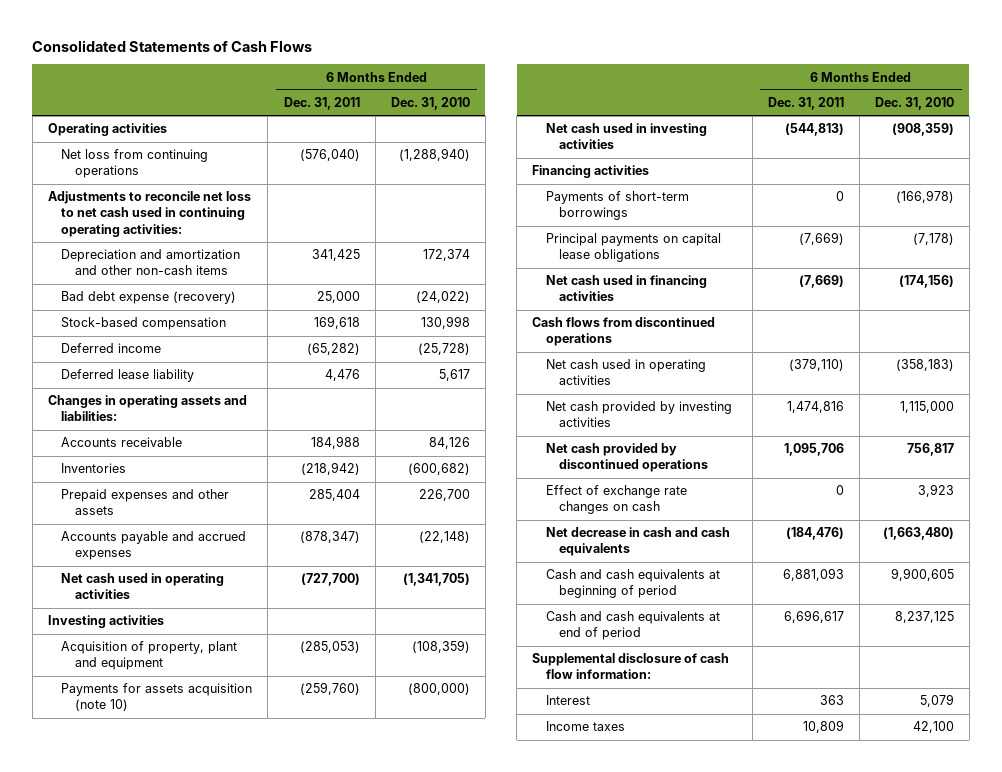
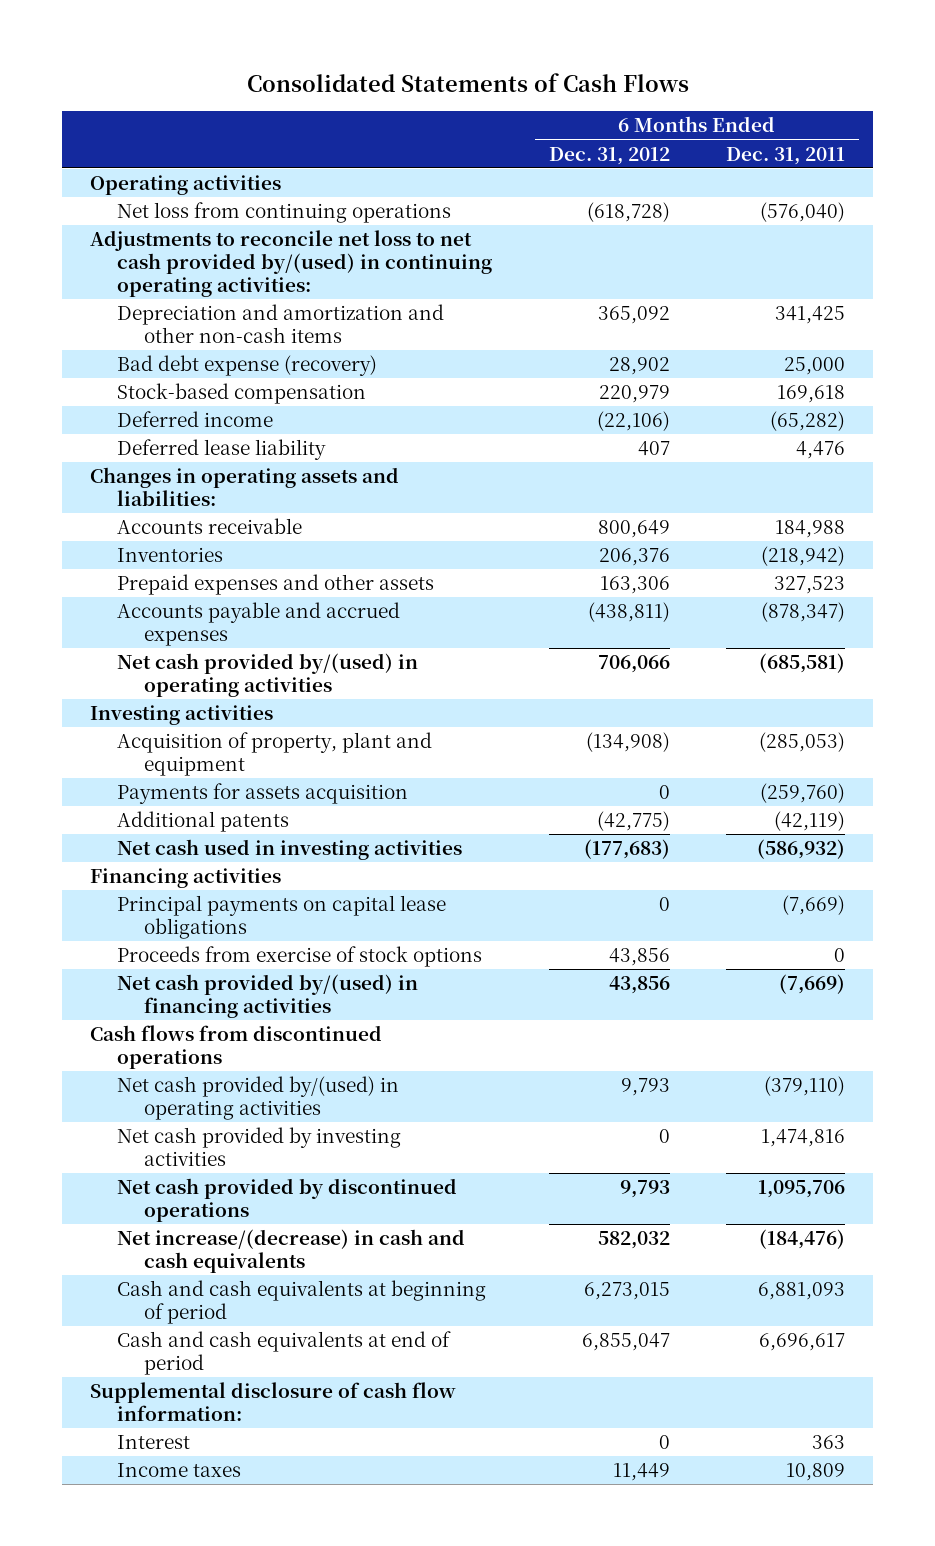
- | 6 Months Ended Dec. 31, 2011 | 6 Months Ended Dec. 31, 2010
+ | 6 Months Ended Dec. 31, 2012 | 6 Months Ended Dec. 31, 2011
- Adjustments to reconcile net loss to net cash used in continuing operating activities:
+ Adjustments to reconcile net loss to net cash provided by/(used) in continuing operating activities:
- Prepaid expenses and other assets | 285,404 | 226,700
+ Prepaid expenses and other assets | 163,306 | 327,523
- Net cash used in operating activities | (727,700) | (1,341,705)
+ Net cash provided by/(used) in operating activities | 706,066 | (685,581)
- Payments for assets acquisition (note 10) | (259,760) | (800,000)
- Net cash used in investing activities | (544,813) | (908,359)
+ Payments for assets acquisition | 0 | (259,760)
+ Additional patents | (42,775) | (42,119)
+ Net cash used in investing activities | (177,683) | (586,932)
- Payments of short-term borrowings | 0 | (166,978)
- Net cash used in financing activities | (7,669) | (174,156)
+ Proceeds from exercise of stock options | 43,856 | 0
+ Net cash provided by/(used) in financing activities | 43,856 | (7,669)
- Net cash used in operating activities | (379,110) | (358,183)
+ Net cash provided by/(used) in operating activities | 9,793 | (379,110)
- Effect of exchange rate changes on cash | 0 | 3,923
- Net decrease in cash and cash equivalents | (184,476) | (1,663,480)
+ Net increase/(decrease) in cash and cash equivalents | 582,032 | (184,476)

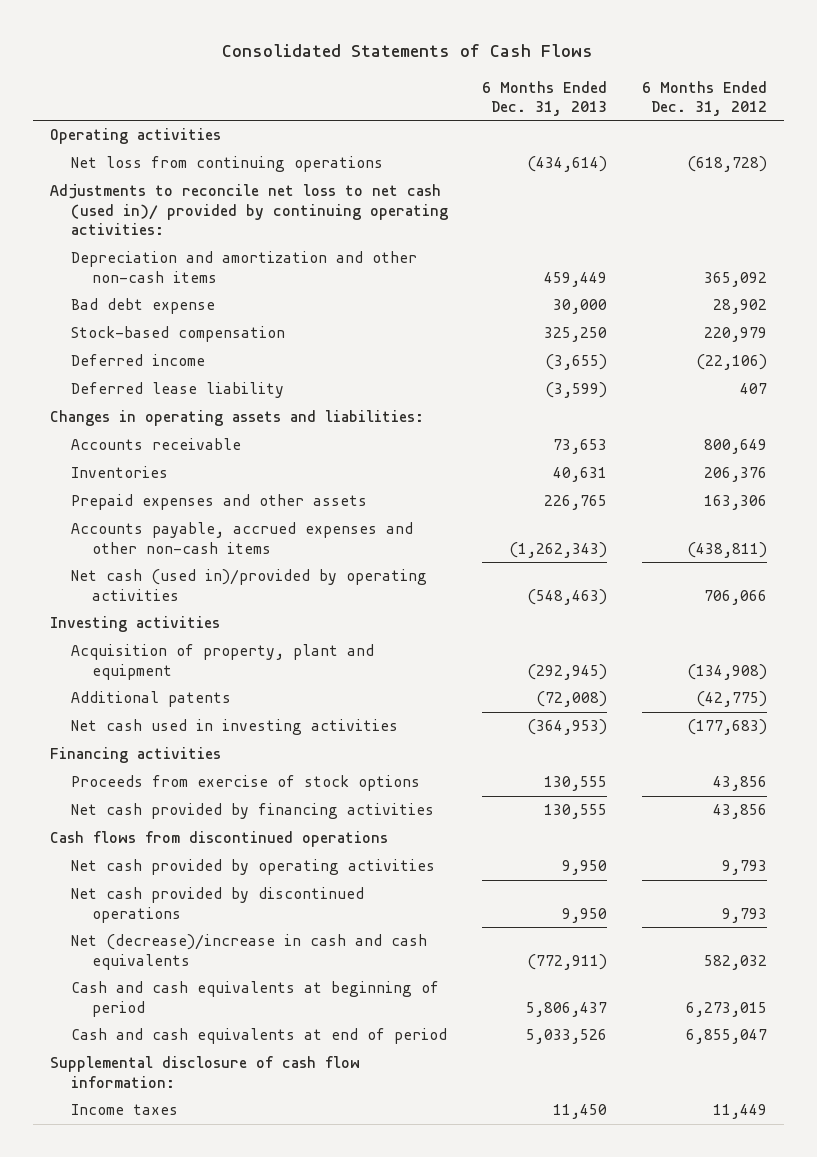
- | 6 Months Ended Dec. 31, 2012 | 6 Months Ended Dec. 31, 2011
+ | 6 Months Ended Dec. 31, 2013 | 6 Months Ended Dec. 31, 2012
- Adjustments to reconcile net loss to net cash provided by/(used) in continuing operating activities:
+ Adjustments to reconcile net loss to net cash (used in)/ provided by continuing operating activities:
- Bad debt expense (recovery) | 28,902 | 25,000
+ Bad debt expense | 30,000 | 28,902
- Accounts payable and accrued expenses | (438,811) | (878,347)
- Net cash provided by/(used) in operating activities | 706,066 | (685,581)
+ Accounts payable, accrued expenses and other non-cash items | (1,262,343) | (438,811)
+ Net cash (used in)/provided by operating activities | (548,463) | 706,066
- Payments for assets acquisition | 0 | (259,760)
- Principal payments on capital lease obligations | 0 | (7,669)
- Net cash provided by/(used) in financing activities | 43,856 | (7,669)
+ Net cash provided by financing activities | 130,555 | 43,856
- Net cash provided by/(used) in operating activities | 9,793 | (379,110)
- Net cash provided by investing activities | 0 | 1,474,816
+ Net cash provided by operating activities | 9,950 | 9,793
- Net increase/(decrease) in cash and cash equivalents | 582,032 | (184,476)
+ Net (decrease)/increase in cash and cash equivalents | (772,911) | 582,032
- Interest | 0 | 363

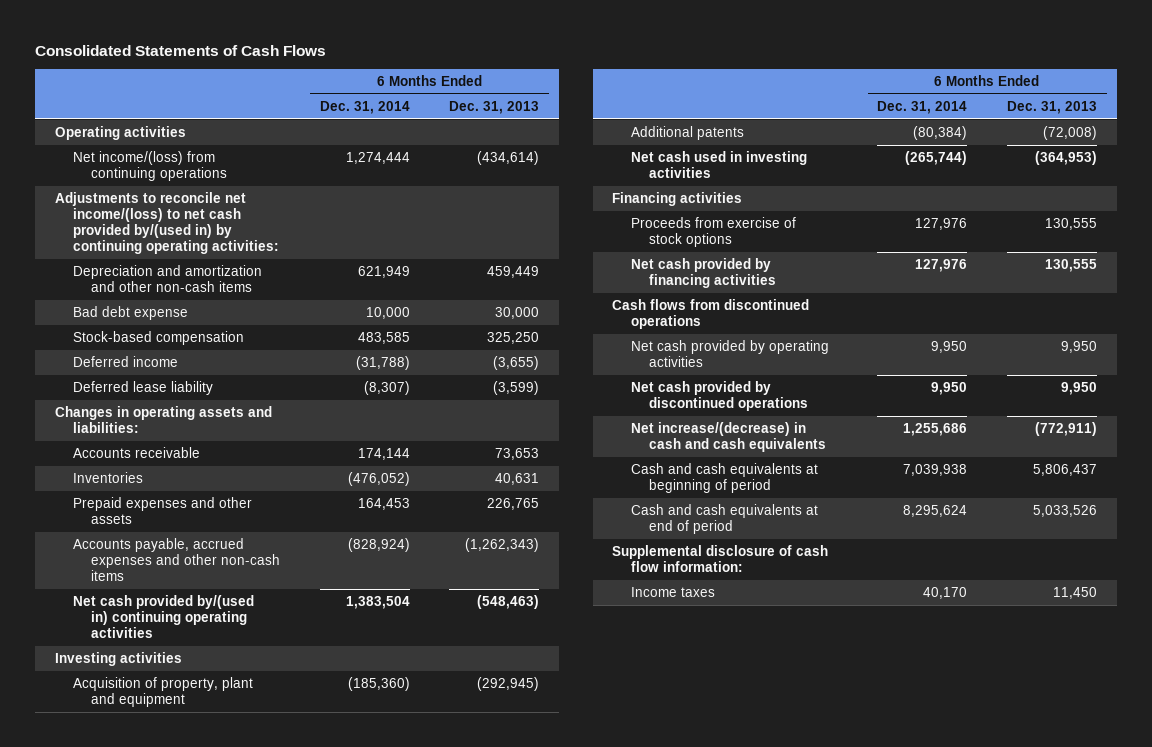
- | 6 Months Ended Dec. 31, 2013 | 6 Months Ended Dec. 31, 2012
+ | 6 Months Ended Dec. 31, 2014 | 6 Months Ended Dec. 31, 2013
- Net loss from continuing operations | (434,614) | (618,728)
- Adjustments to reconcile net loss to net cash (used in)/ provided by continuing operating activities:
+ Net income/(loss) from continuing operations | 1,274,444 | (434,614)
+ Adjustments to reconcile net income/(loss) to net cash provided by/(used in) by continuing operating activities:
- Net cash (used in)/provided by operating activities | (548,463) | 706,066
+ Net cash provided by/(used in) continuing operating activities | 1,383,504 | (548,463)
- Net (decrease)/increase in cash and cash equivalents | (772,911) | 582,032
+ Net increase/(decrease) in cash and cash equivalents | 1,255,686 | (772,911)

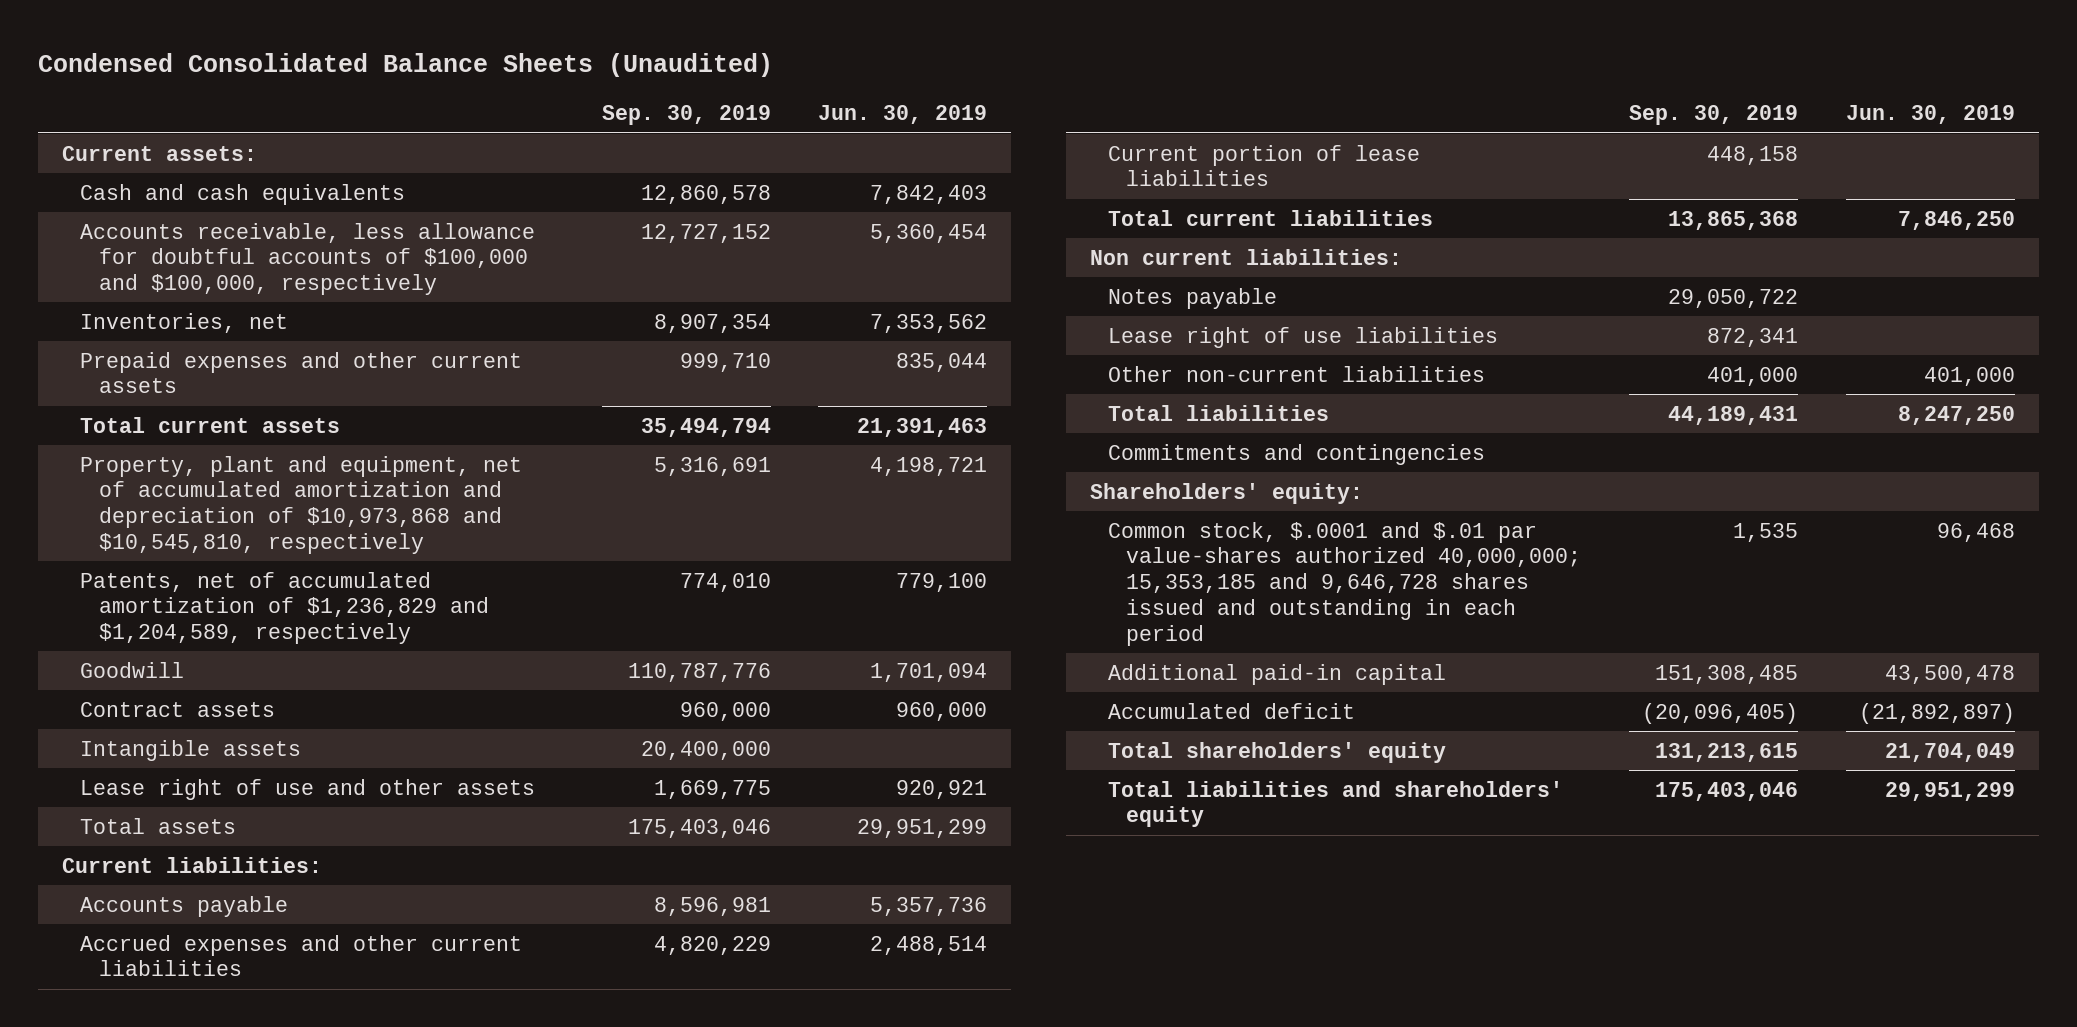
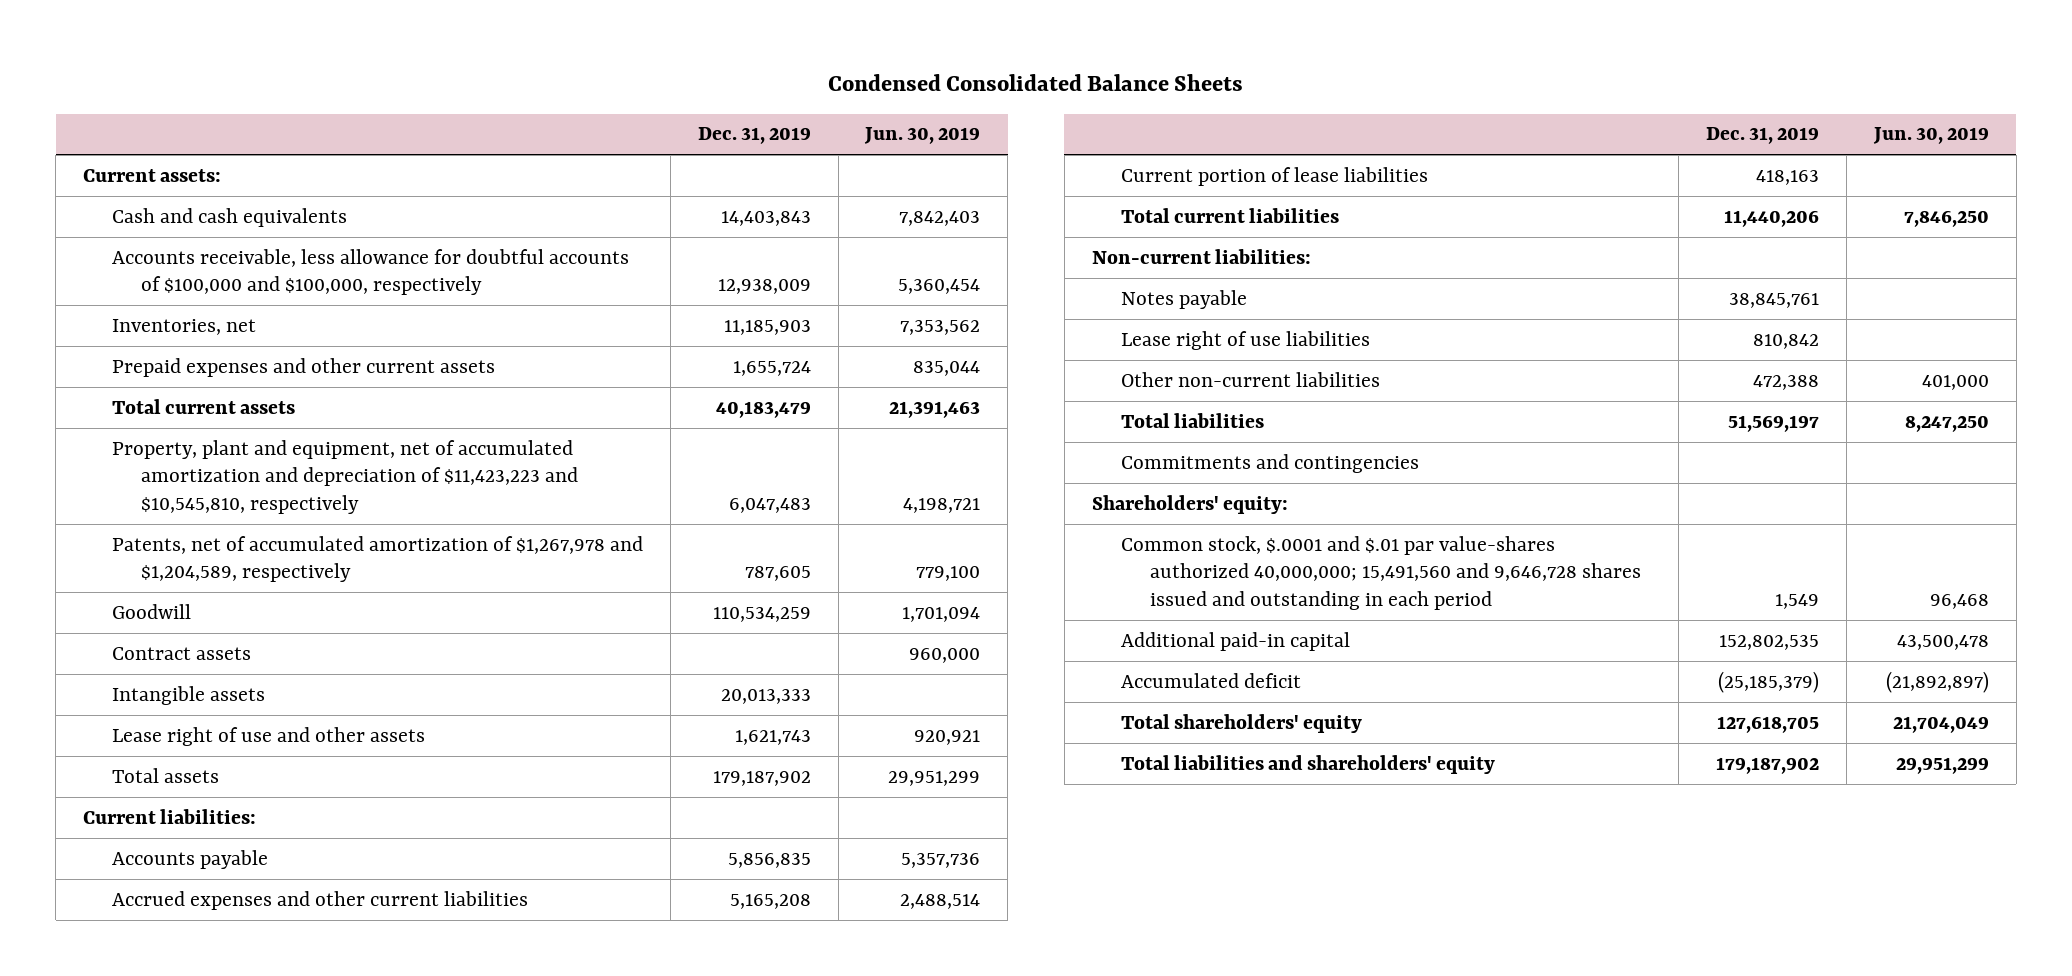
- Condensed Consolidated Balance Sheets (Unaudited)
+ Condensed Consolidated Balance Sheets
- | Sep. 30, 2019 | Jun. 30, 2019
+ | Dec. 31, 2019 | Jun. 30, 2019
- Property, plant and equipment, net of accumulated amortization and depreciation of $10,973,868 and $10,545,810, respectively | 5,316,691 | 4,198,721
- Patents, net of accumulated amortization of $1,236,829 and $1,204,589, respectively | 774,010 | 779,100
+ Property, plant and equipment, net of accumulated amortization and depreciation of $11,423,223 and $10,545,810, respectively | 6,047,483 | 4,198,721
+ Patents, net of accumulated amortization of $1,267,978 and $1,204,589, respectively | 787,605 | 779,100
- Non current liabilities:
+ Non-current liabilities:
- Common stock, $.0001 and $.01 par value-shares authorized 40,000,000; 15,353,185 and 9,646,728 shares issued and outstanding in each period | 1,535 | 96,468
+ Common stock, $.0001 and $.01 par value-shares authorized 40,000,000; 15,491,560 and 9,646,728 shares issued and outstanding in each period | 1,549 | 96,468

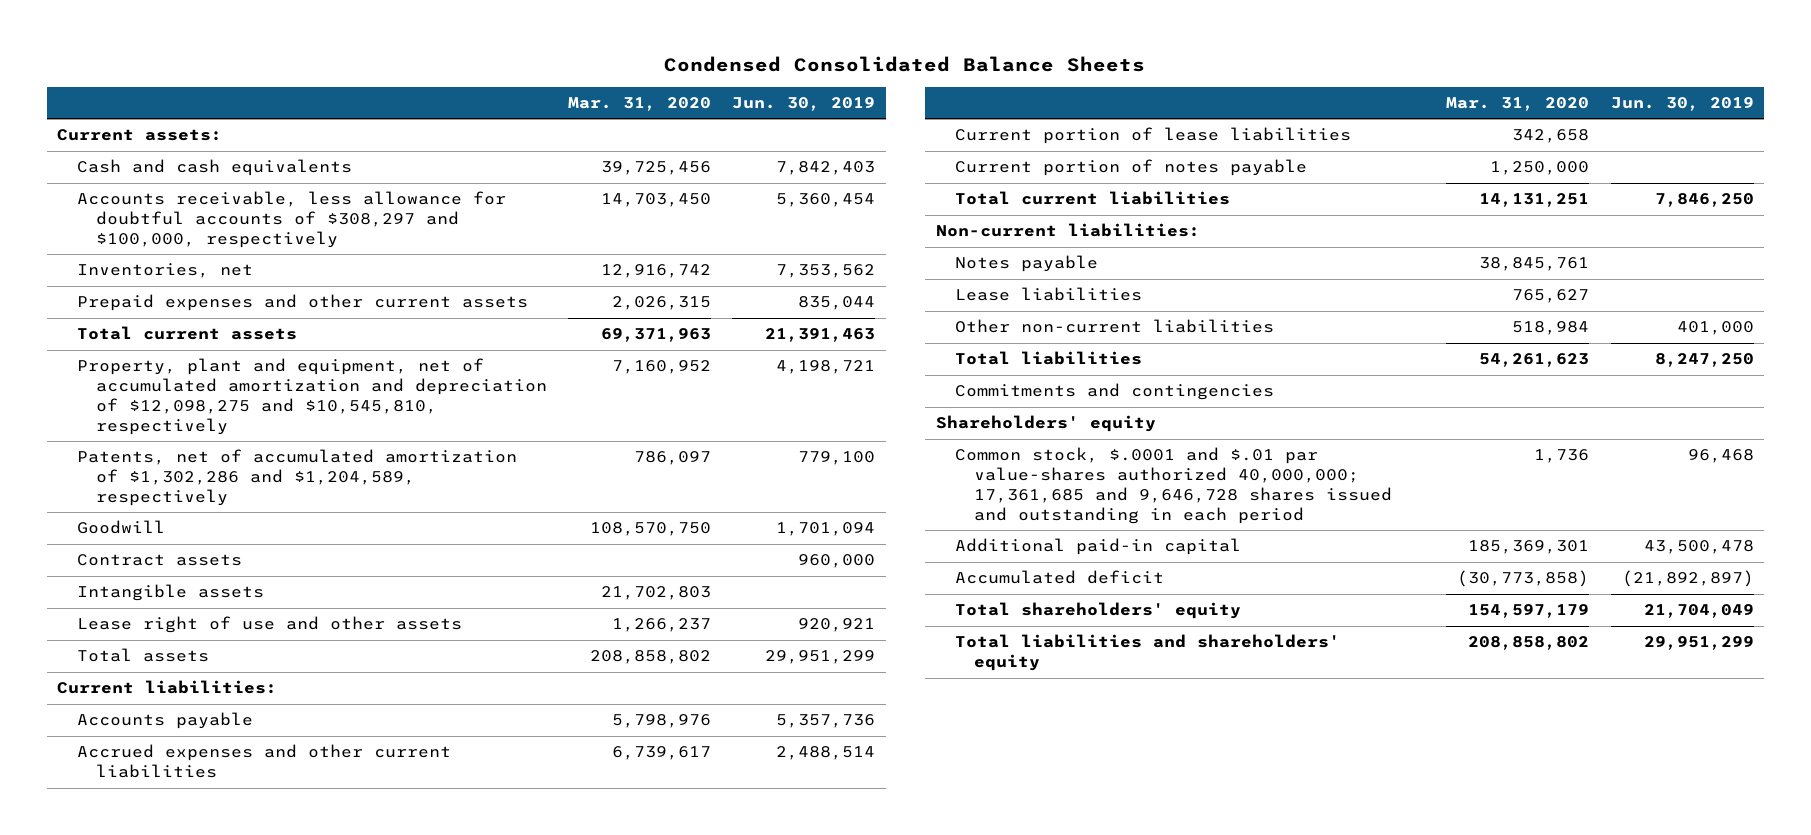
- | Dec. 31, 2019 | Jun. 30, 2019
+ | Mar. 31, 2020 | Jun. 30, 2019
- Accounts receivable, less allowance for doubtful accounts of $100,000 and $100,000, respectively | 12,938,009 | 5,360,454
+ Accounts receivable, less allowance for doubtful accounts of $308,297 and $100,000, respectively | 14,703,450 | 5,360,454
- Property, plant and equipment, net of accumulated amortization and depreciation of $11,423,223 and $10,545,810, respectively | 6,047,483 | 4,198,721
- Patents, net of accumulated amortization of $1,267,978 and $1,204,589, respectively | 787,605 | 779,100
+ Property, plant and equipment, net of accumulated amortization and depreciation of $12,098,275 and $10,545,810, respectively | 7,160,952 | 4,198,721
+ Patents, net of accumulated amortization of $1,302,286 and $1,204,589, respectively | 786,097 | 779,100
+ Current portion of notes payable | 1,250,000 |
- Lease right of use liabilities | 810,842 |
+ Lease liabilities | 765,627 |
- Shareholders' equity:
- Common stock, $.0001 and $.01 par value-shares authorized 40,000,000; 15,491,560 and 9,646,728 shares issued and outstanding in each period | 1,549 | 96,468
+ Shareholders' equity
+ Common stock, $.0001 and $.01 par value-shares authorized 40,000,000; 17,361,685 and 9,646,728 shares issued and outstanding in each period | 1,736 | 96,468

